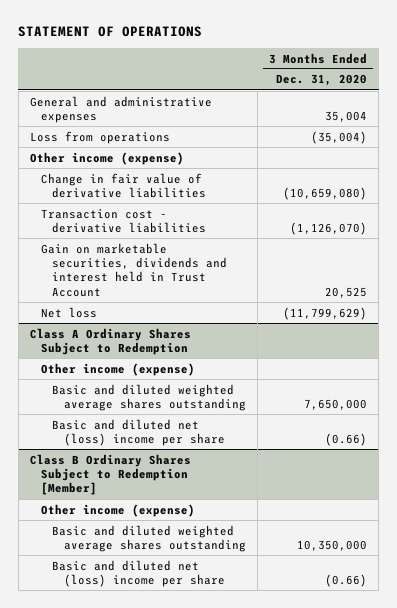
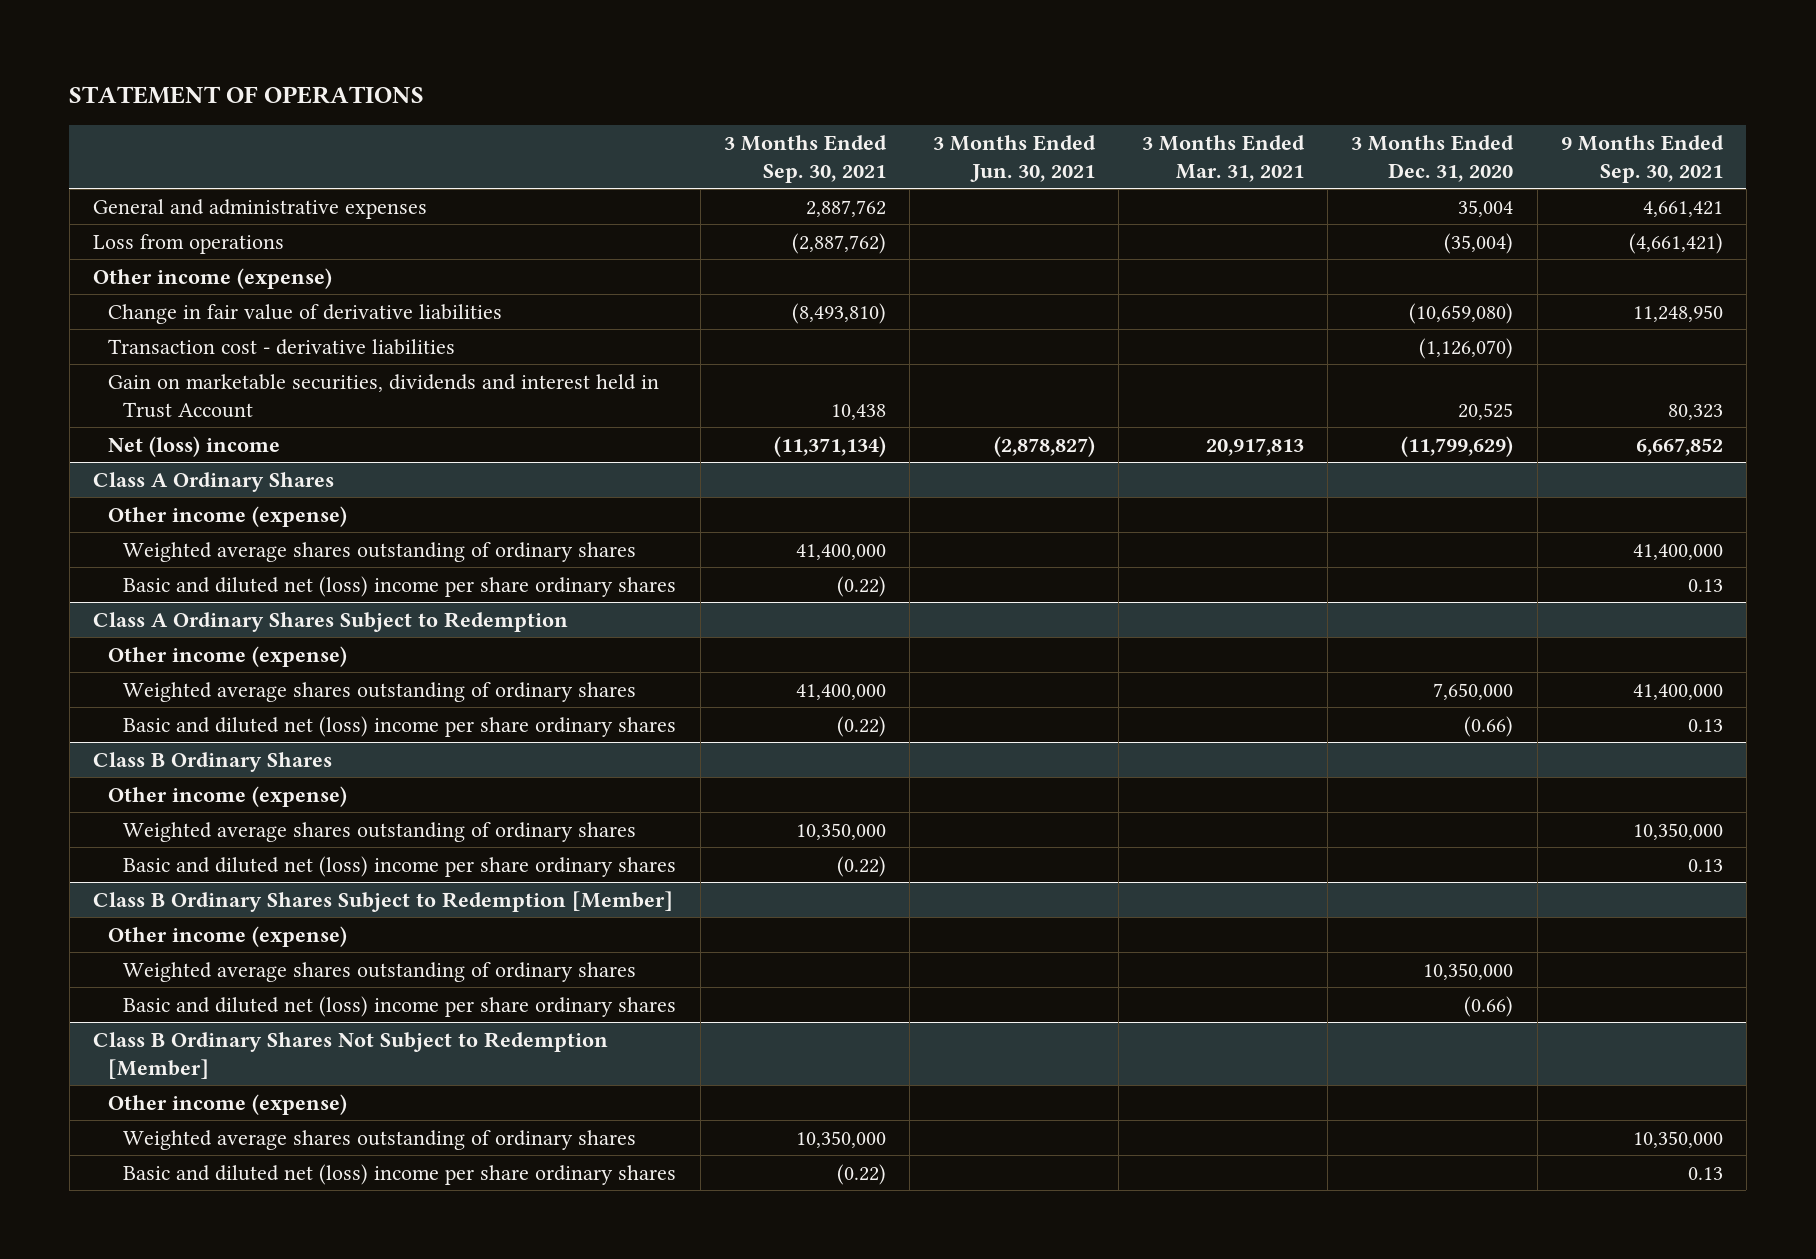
- | 3 Months Ended Dec. 31, 2020
+ | 3 Months Ended Sep. 30, 2021 | 3 Months Ended Jun. 30, 2021 | 3 Months Ended Mar. 31, 2021 | 3 Months Ended Dec. 31, 2020 | 9 Months Ended Sep. 30, 2021
- Net loss | (11,799,629)
+ Net (loss) income | (11,371,134) | (2,878,827) | 20,917,813 | (11,799,629) | 6,667,852
+ Class A Ordinary Shares
+ Other income (expense)
+ Weighted average shares outstanding of ordinary shares | 41,400,000 | | | | 41,400,000
+ Basic and diluted net (loss) income per share ordinary shares | (0.22) | | | | 0.13
@ Class A Ordinary Shares Subject to Redemption
- Basic and diluted weighted average shares outstanding | 7,650,000
- Basic and diluted net (loss) income per share | (0.66)
+ Weighted average shares outstanding of ordinary shares | 41,400,000 | | | 7,650,000 | 41,400,000
+ Basic and diluted net (loss) income per share ordinary shares | (0.22) | | | (0.66) | 0.13
+ Class B Ordinary Shares
+ Other income (expense)
+ Weighted average shares outstanding of ordinary shares | 10,350,000 | | | | 10,350,000
+ Basic and diluted net (loss) income per share ordinary shares | (0.22) | | | | 0.13
@ Class B Ordinary Shares Subject to Redemption [Member]
- Basic and diluted weighted average shares outstanding | 10,350,000
- Basic and diluted net (loss) income per share | (0.66)
+ Weighted average shares outstanding of ordinary shares | | | | 10,350,000 |
+ Basic and diluted net (loss) income per share ordinary shares | | | | (0.66) |
+ Class B Ordinary Shares Not Subject to Redemption [Member]
+ Other income (expense)
+ Weighted average shares outstanding of ordinary shares | 10,350,000 | | | | 10,350,000
+ Basic and diluted net (loss) income per share ordinary shares | (0.22) | | | | 0.13

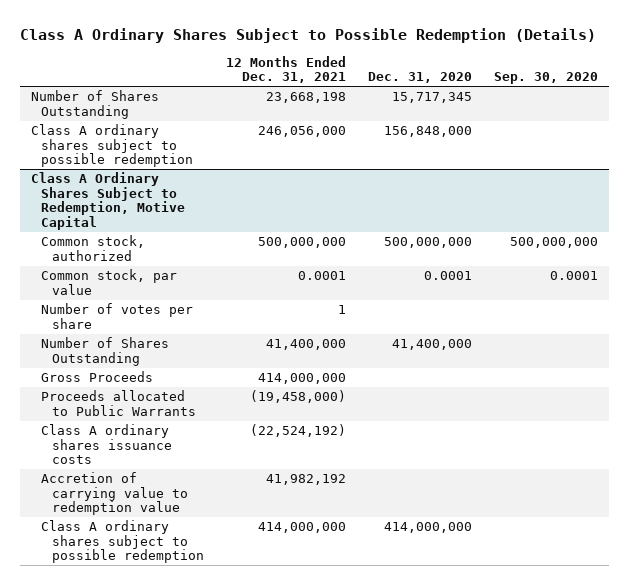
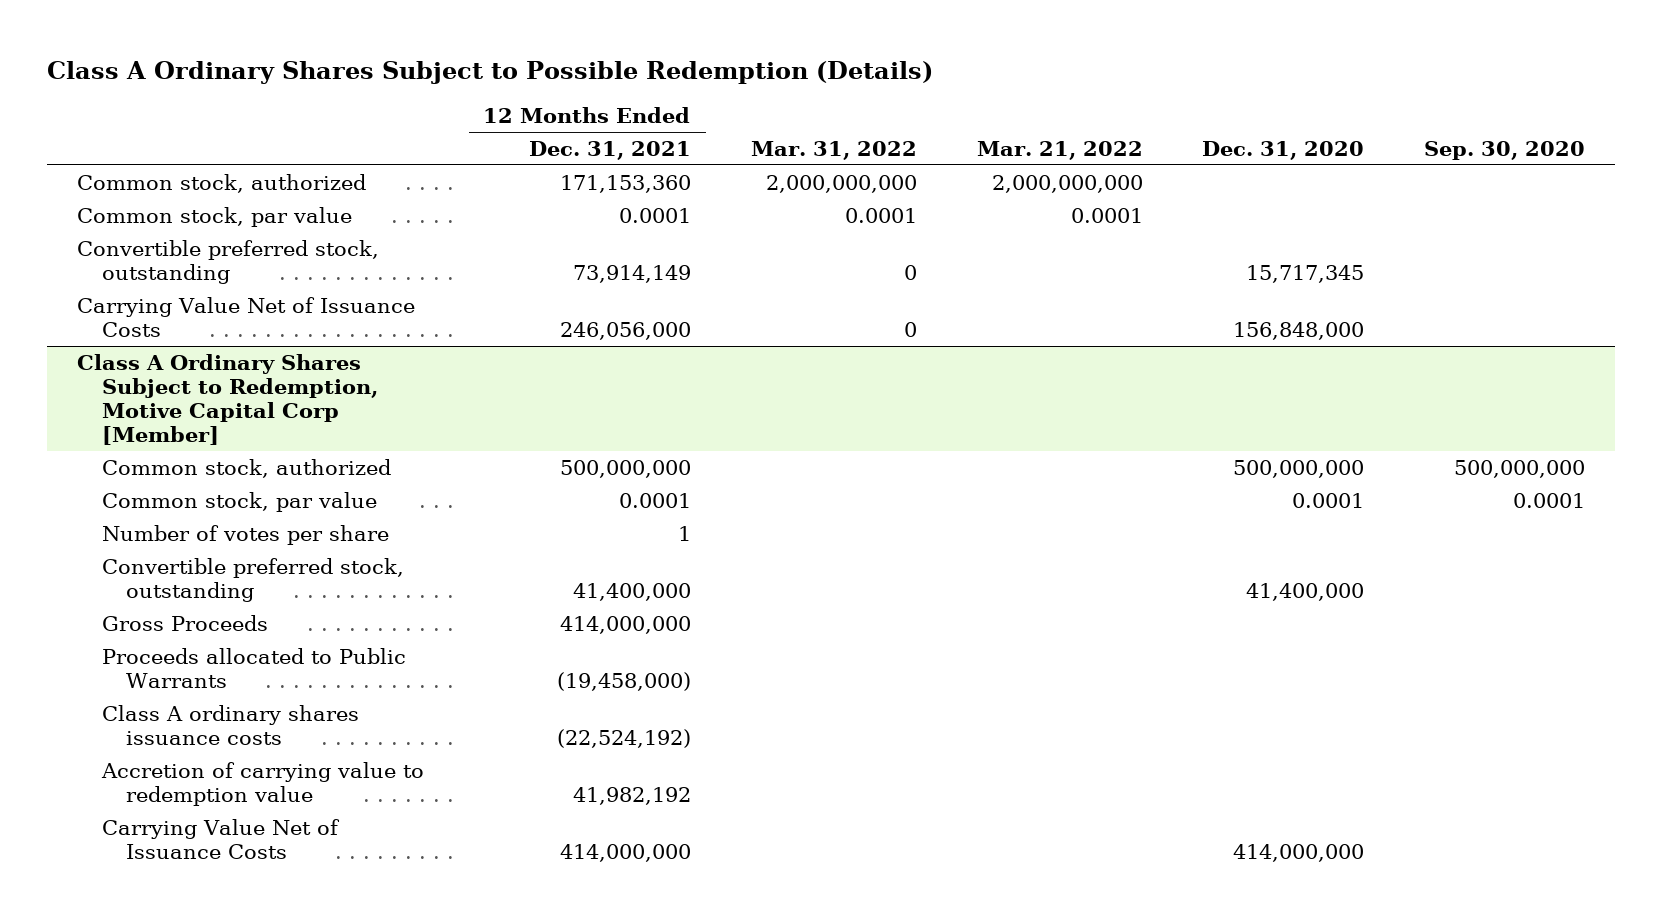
- | 12 Months Ended Dec. 31, 2021 | Dec. 31, 2020 | Sep. 30, 2020
+ | 12 Months Ended Dec. 31, 2021 | Mar. 31, 2022 | Mar. 21, 2022 | Dec. 31, 2020 | Sep. 30, 2020
- Number of Shares Outstanding | 23,668,198 | 15,717,345 |
- Class A ordinary shares subject to possible redemption | 246,056,000 | 156,848,000 |
- Class A Ordinary Shares Subject to Redemption, Motive Capital
+ Common stock, authorized | 171,153,360 | 2,000,000,000 | 2,000,000,000 | |
+ Common stock, par value | 0.0001 | 0.0001 | 0.0001 | |
+ Convertible preferred stock, outstanding | 73,914,149 | 0 | | 15,717,345 |
+ Carrying Value Net of Issuance Costs | 246,056,000 | 0 | | 156,848,000 |
+ Class A Ordinary Shares Subject to Redemption, Motive Capital Corp [Member]
- Number of Shares Outstanding | 41,400,000 | 41,400,000 |
+ Convertible preferred stock, outstanding | 41,400,000 | | | 41,400,000 |
- Class A ordinary shares subject to possible redemption | 414,000,000 | 414,000,000 |
+ Carrying Value Net of Issuance Costs | 414,000,000 | | | 414,000,000 |

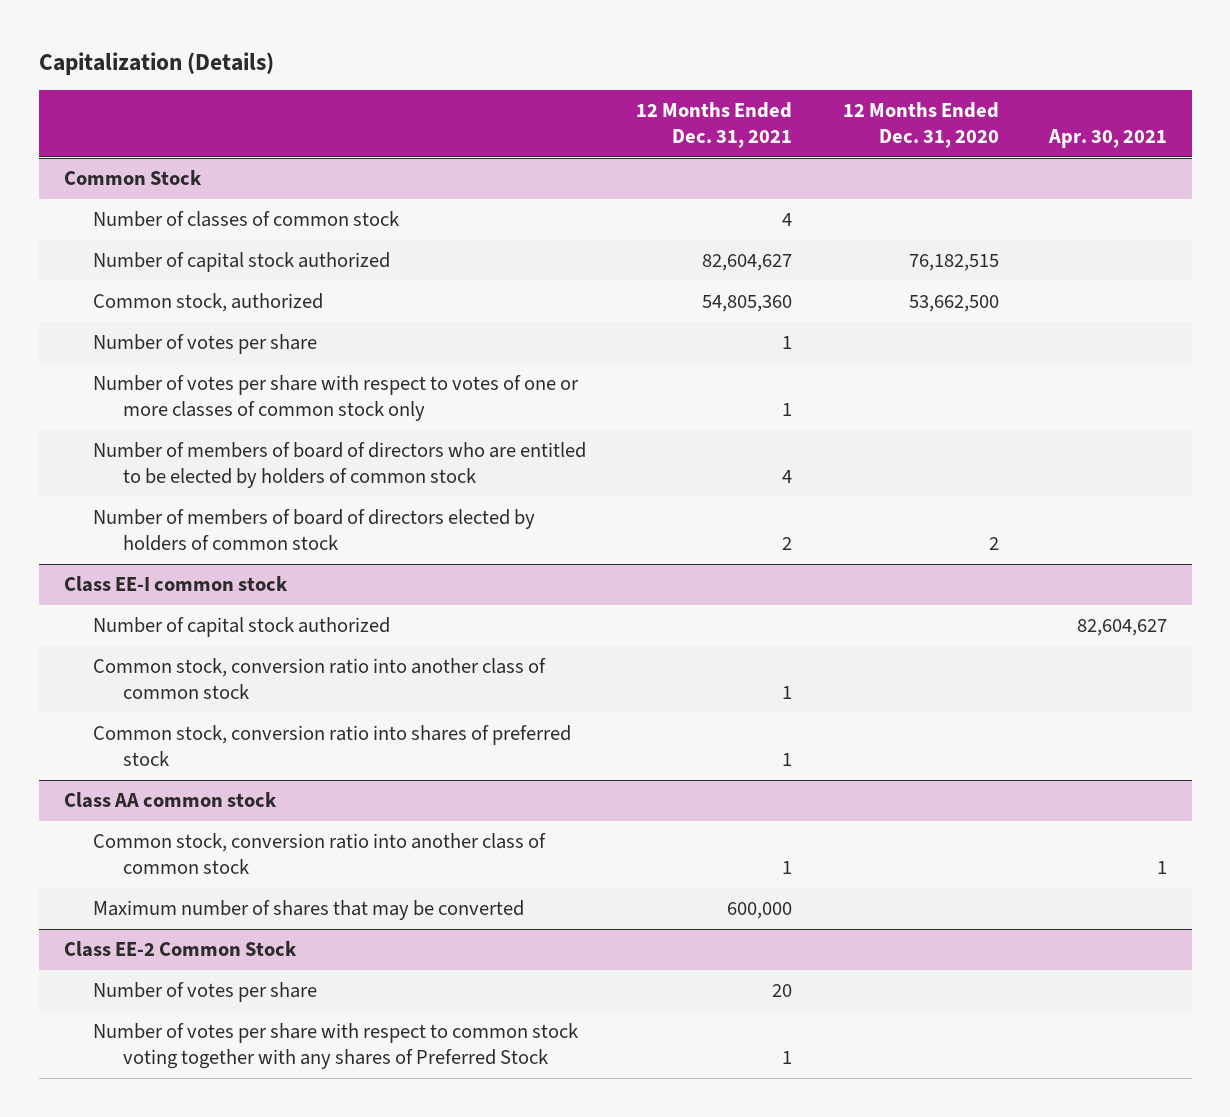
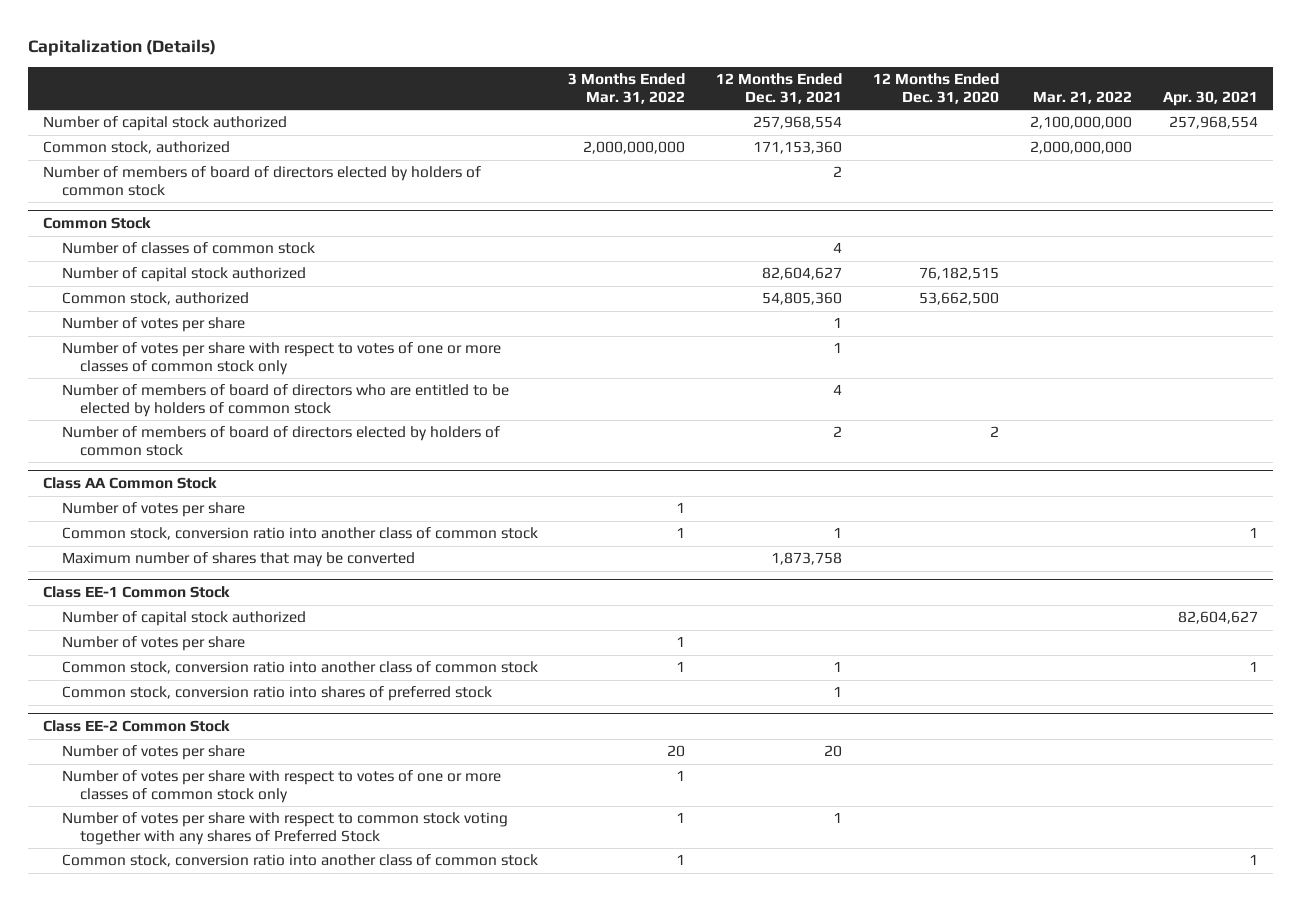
- | 12 Months Ended Dec. 31, 2021 | 12 Months Ended Dec. 31, 2020 | Apr. 30, 2021
+ | 3 Months Ended Mar. 31, 2022 | 12 Months Ended Dec. 31, 2021 | 12 Months Ended Dec. 31, 2020 | Mar. 21, 2022 | Apr. 30, 2021
+ Number of capital stock authorized | | 257,968,554 | | 2,100,000,000 | 257,968,554
+ Common stock, authorized | 2,000,000,000 | 171,153,360 | | 2,000,000,000 |
+ Number of members of board of directors elected by holders of common stock | | 2 | | |
- Class EE-I common stock
+ Class AA Common Stock
+ Number of votes per share | 1 | | | |
+ Common stock, conversion ratio into another class of common stock | 1 | 1 | | | 1
+ Maximum number of shares that may be converted | | 1,873,758 | | |
+ Class EE-1 Common Stock
- Common stock, conversion ratio into another class of common stock | 1 | |
- Common stock, conversion ratio into shares of preferred stock | 1 | |
- Class AA common stock
+ Number of votes per share | 1 | | | |
- Maximum number of shares that may be converted | 600,000 | |
+ Common stock, conversion ratio into shares of preferred stock | | 1 | | |
@ Class EE-2 Common Stock
+ Number of votes per share with respect to votes of one or more classes of common stock only | 1 | | | |
+ Common stock, conversion ratio into another class of common stock | 1 | | | | 1

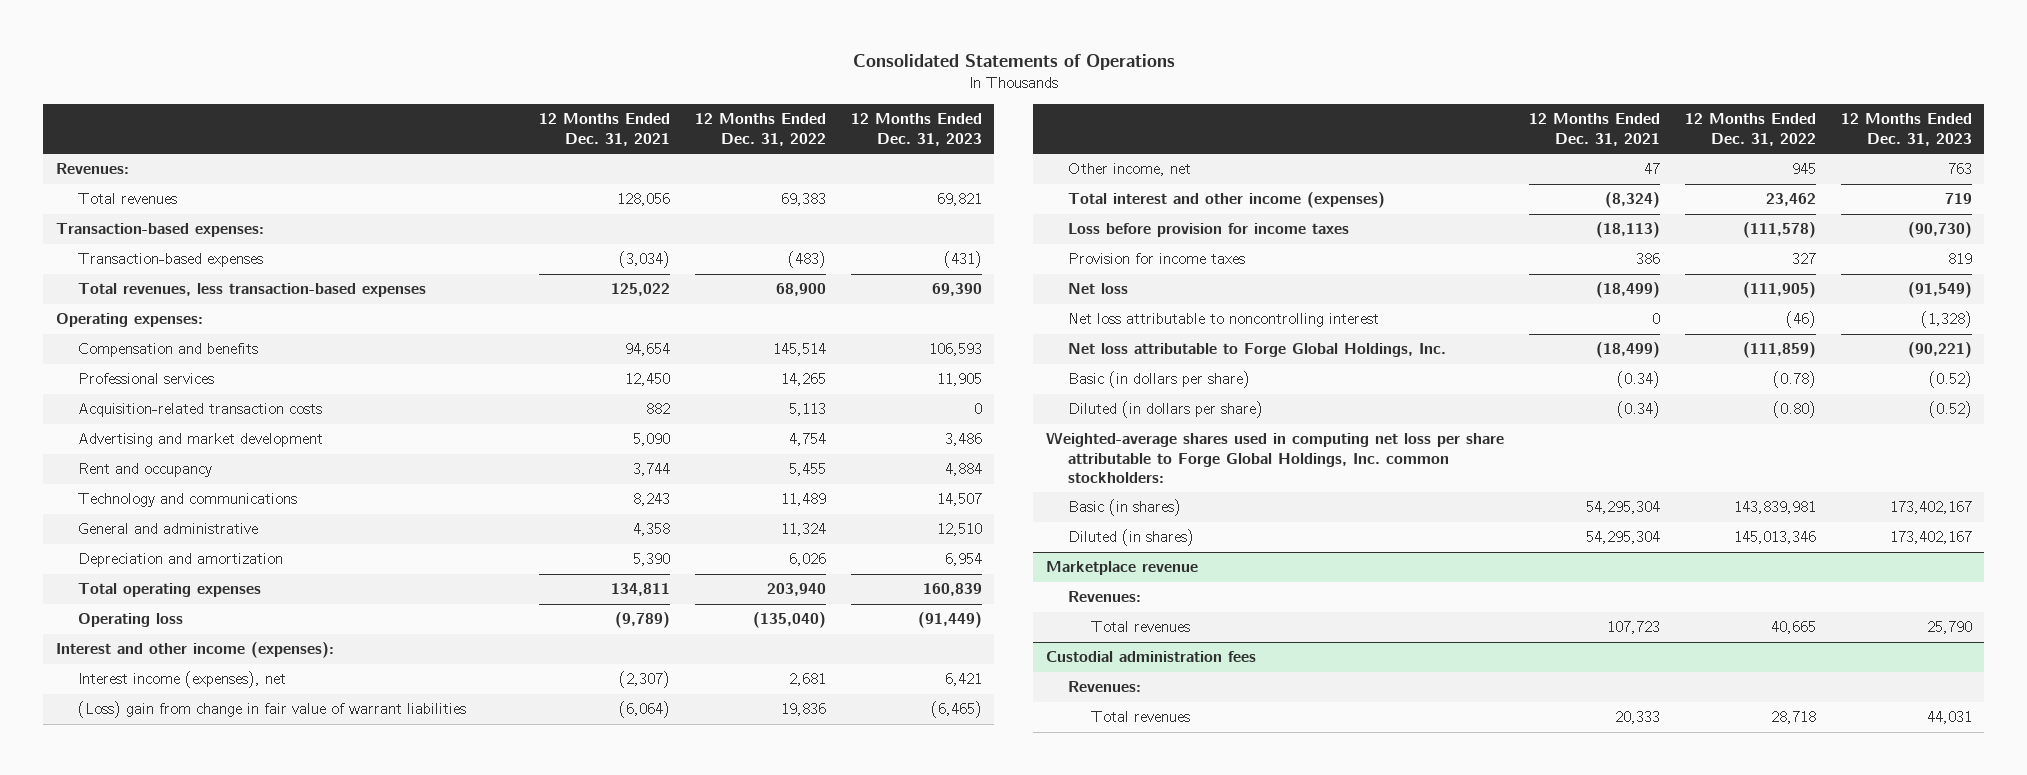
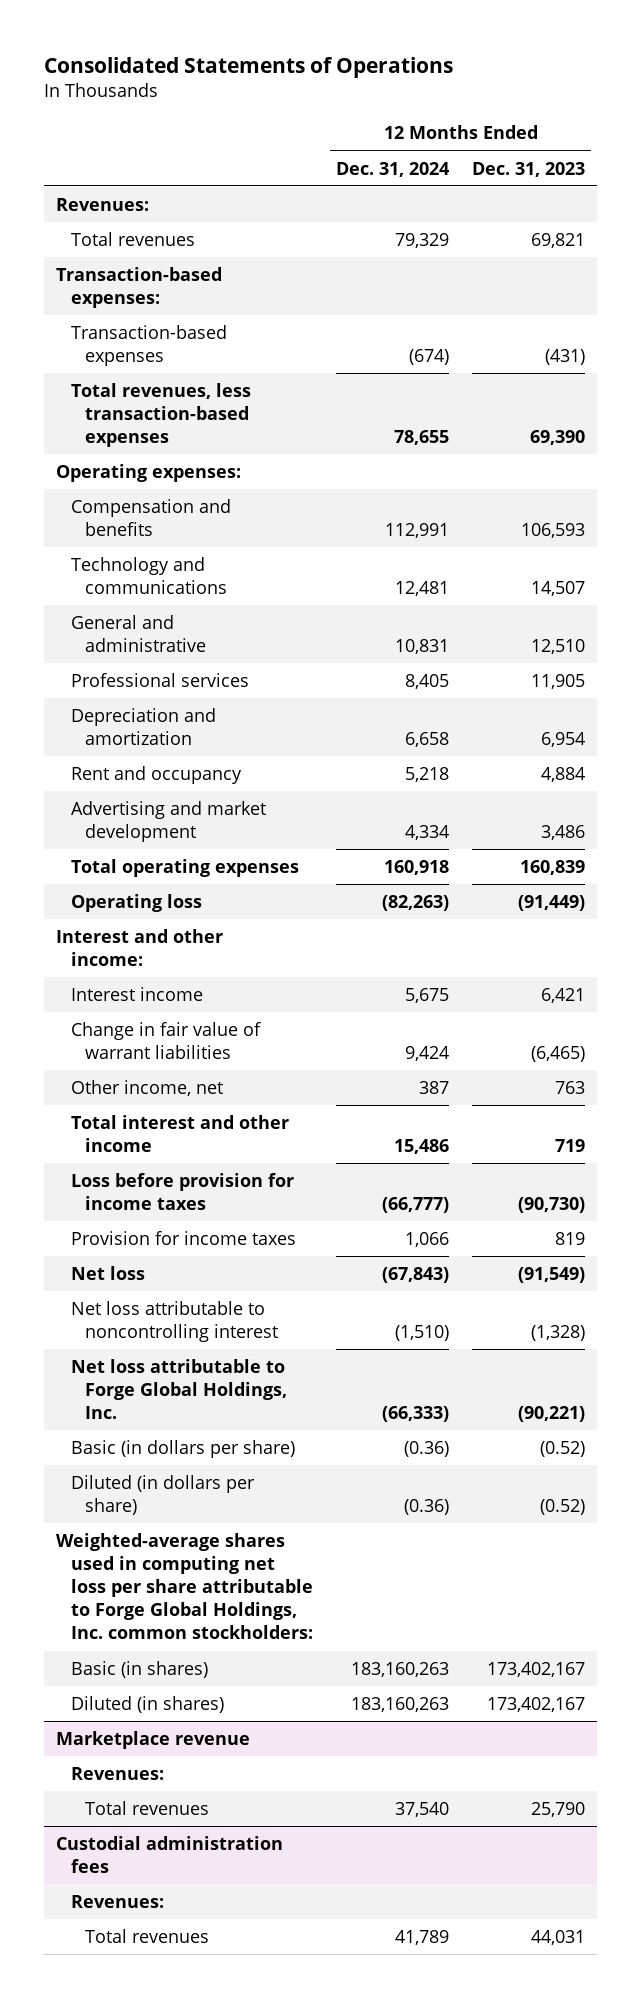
- | 12 Months Ended Dec. 31, 2021 | 12 Months Ended Dec. 31, 2022 | 12 Months Ended Dec. 31, 2023
+ | 12 Months Ended Dec. 31, 2024 | 12 Months Ended Dec. 31, 2023
- Acquisition-related transaction costs | 882 | 5,113 | 0
moved down: Professional services | 8,405 | 11,905
moved down: Rent and occupancy | 5,218 | 4,884
moved down: Advertising and market development | 4,334 | 3,486
- Interest and other income (expenses):
- Interest income (expenses), net | (2,307) | 2,681 | 6,421
- (Loss) gain from change in fair value of warrant liabilities | (6,064) | 19,836 | (6,465)
+ Interest and other income:
+ Interest income | 5,675 | 6,421
+ Change in fair value of warrant liabilities | 9,424 | (6,465)
- Total interest and other income (expenses) | (8,324) | 23,462 | 719
+ Total interest and other income | 15,486 | 719

